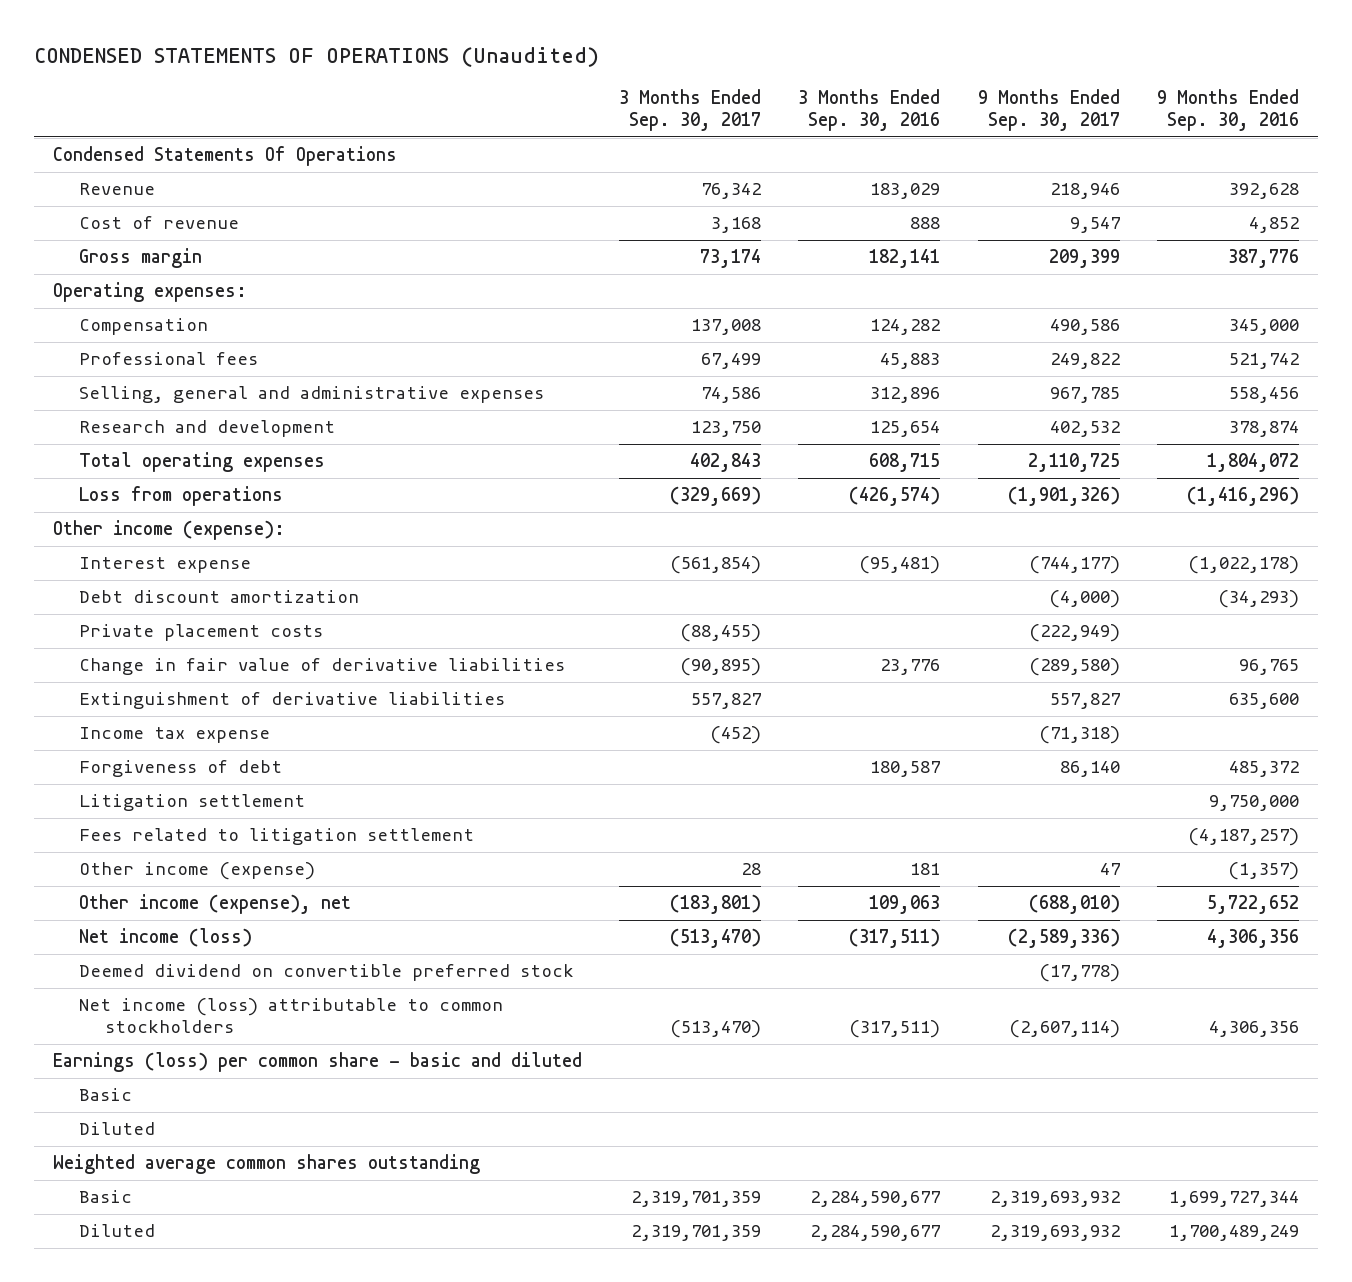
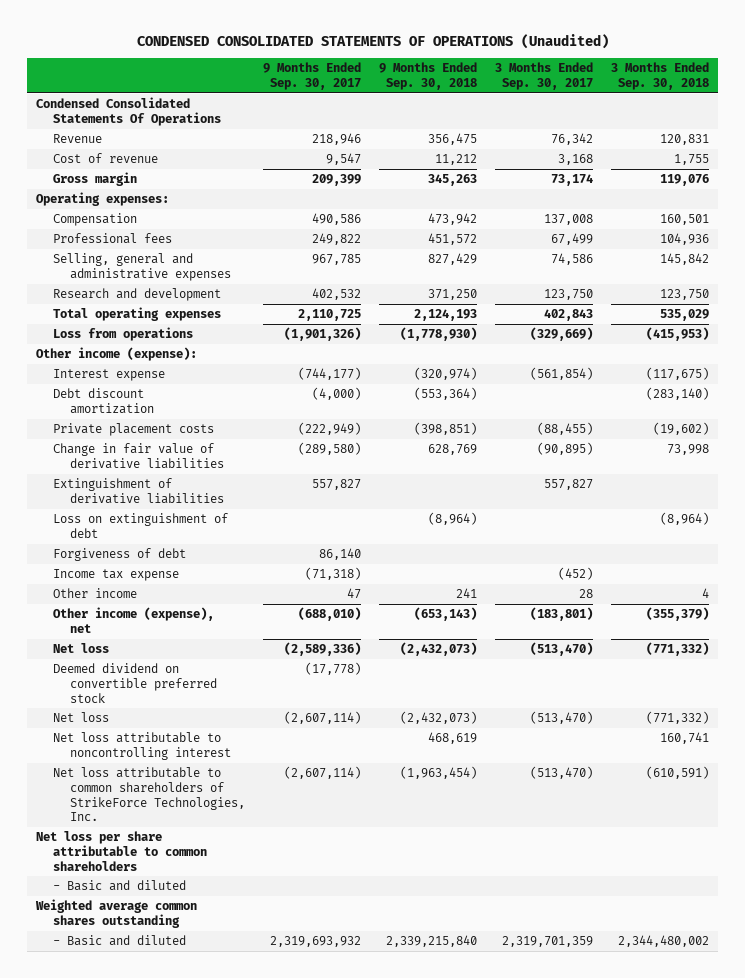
- CONDENSED STATEMENTS OF OPERATIONS (Unaudited)
+ CONDENSED CONSOLIDATED STATEMENTS OF OPERATIONS (Unaudited)
- | 3 Months Ended Sep. 30, 2017 | 3 Months Ended Sep. 30, 2016 | 9 Months Ended Sep. 30, 2017 | 9 Months Ended Sep. 30, 2016
+ | 9 Months Ended Sep. 30, 2017 | 9 Months Ended Sep. 30, 2018 | 3 Months Ended Sep. 30, 2017 | 3 Months Ended Sep. 30, 2018
- Condensed Statements Of Operations
+ Condensed Consolidated Statements Of Operations
+ Loss on extinguishment of debt | | (8,964) | | (8,964)
- Litigation settlement | | | | 9,750,000
- Fees related to litigation settlement | | | | (4,187,257)
- Other income (expense) | 28 | 181 | 47 | (1,357)
moved down: Income tax expense | (71,318) | | (452) |
+ Other income | 47 | 241 | 28 | 4
- Net income (loss) | (513,470) | (317,511) | (2,589,336) | 4,306,356
+ Net loss | (2,589,336) | (2,432,073) | (513,470) | (771,332)
- Net income (loss) attributable to common stockholders | (513,470) | (317,511) | (2,607,114) | 4,306,356
- Earnings (loss) per common share - basic and diluted
- Basic
- Diluted
+ Net loss | (2,607,114) | (2,432,073) | (513,470) | (771,332)
+ Net loss attributable to noncontrolling interest | | 468,619 | | 160,741
+ Net loss attributable to common shareholders of StrikeForce Technologies, Inc. | (2,607,114) | (1,963,454) | (513,470) | (610,591)
+ Net loss per share attributable to common shareholders
+ - Basic and diluted
- Basic | 2,319,701,359 | 2,284,590,677 | 2,319,693,932 | 1,699,727,344
- Diluted | 2,319,701,359 | 2,284,590,677 | 2,319,693,932 | 1,700,489,249
+ - Basic and diluted | 2,319,693,932 | 2,339,215,840 | 2,319,701,359 | 2,344,480,002

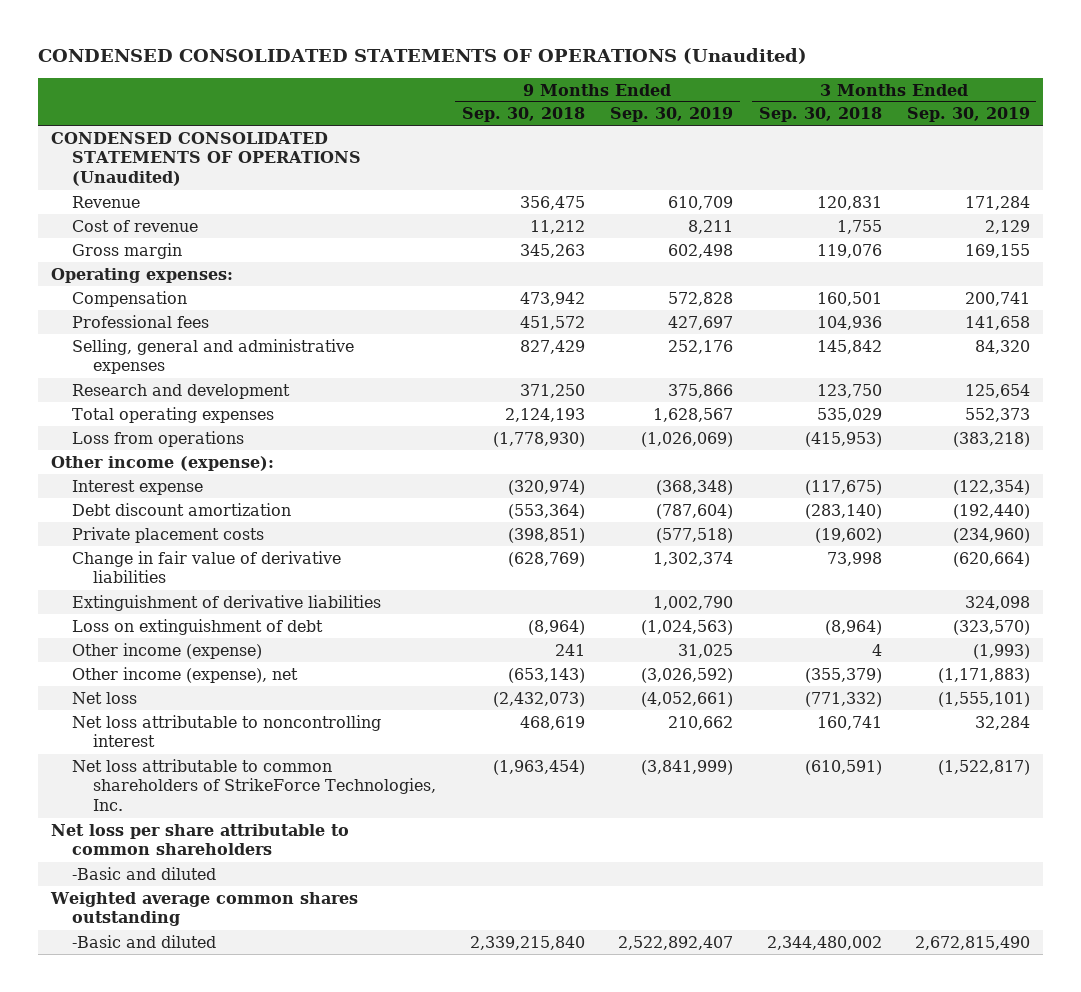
- | 9 Months Ended Sep. 30, 2017 | 9 Months Ended Sep. 30, 2018 | 3 Months Ended Sep. 30, 2017 | 3 Months Ended Sep. 30, 2018
+ | 9 Months Ended Sep. 30, 2018 | 9 Months Ended Sep. 30, 2019 | 3 Months Ended Sep. 30, 2018 | 3 Months Ended Sep. 30, 2019
- Condensed Consolidated Statements Of Operations
+ CONDENSED CONSOLIDATED STATEMENTS OF OPERATIONS (Unaudited)
- Change in fair value of derivative liabilities | (289,580) | 628,769 | (90,895) | 73,998
+ Change in fair value of derivative liabilities | (628,769) | 1,302,374 | 73,998 | (620,664)
- Forgiveness of debt | 86,140 | | |
- Income tax expense | (71,318) | | (452) |
- Other income | 47 | 241 | 28 | 4
+ Other income (expense) | 241 | 31,025 | 4 | (1,993)
- Deemed dividend on convertible preferred stock | (17,778) | | |
- Net loss | (2,607,114) | (2,432,073) | (513,470) | (771,332)
- - Basic and diluted
+ -Basic and diluted
- - Basic and diluted | 2,319,693,932 | 2,339,215,840 | 2,319,701,359 | 2,344,480,002
+ -Basic and diluted | 2,339,215,840 | 2,522,892,407 | 2,344,480,002 | 2,672,815,490

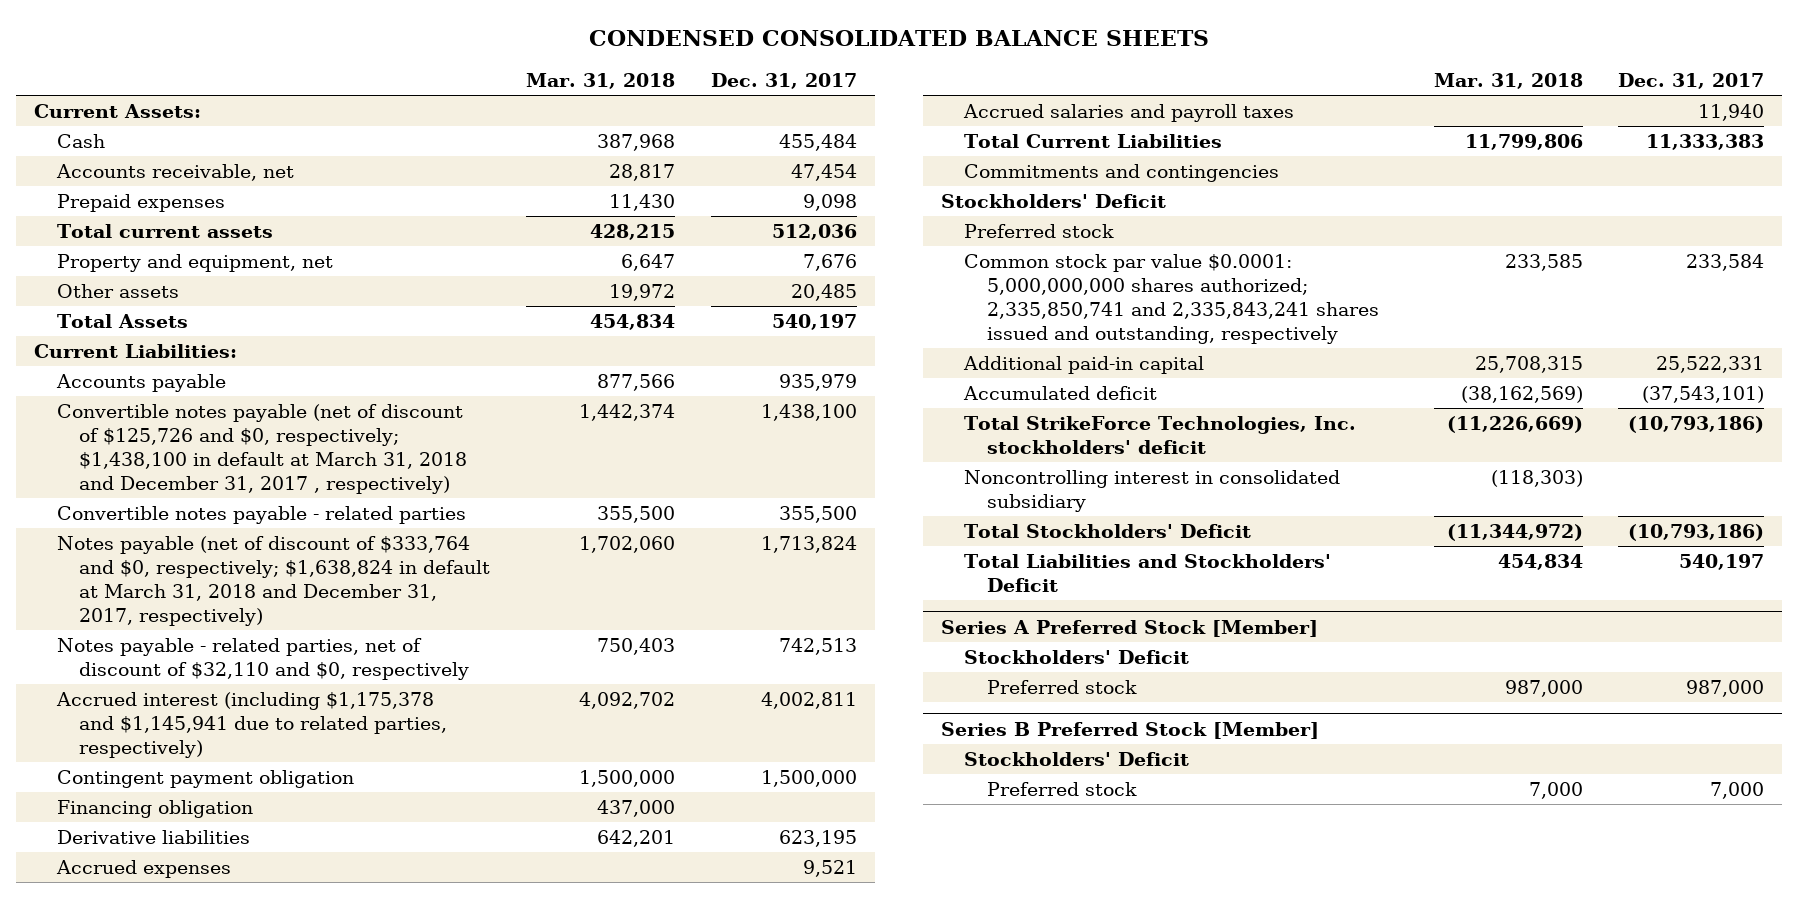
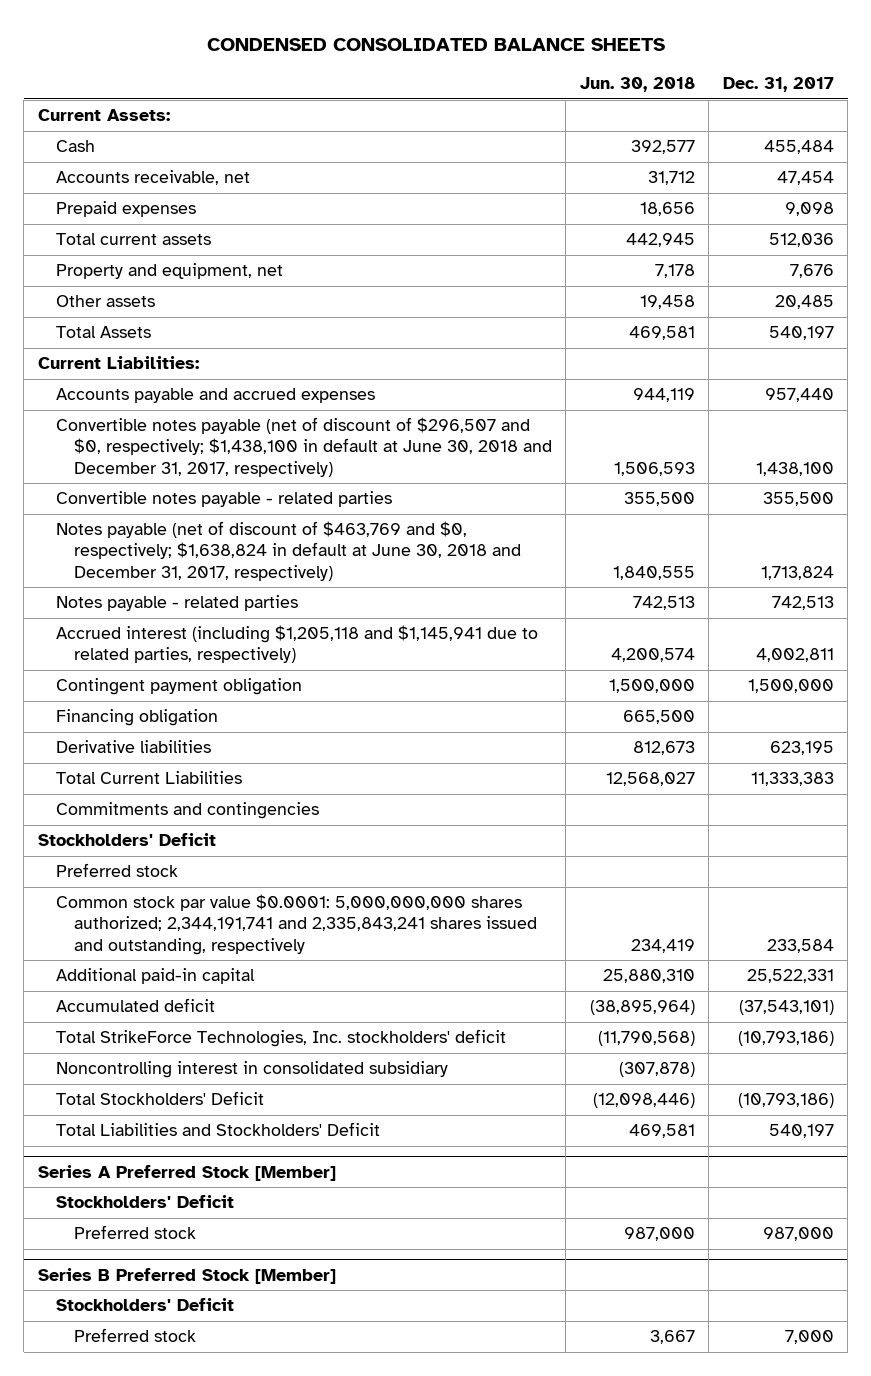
- | Mar. 31, 2018 | Dec. 31, 2017
+ | Jun. 30, 2018 | Dec. 31, 2017
- Accounts payable | 877,566 | 935,979
- Convertible notes payable (net of discount of $125,726 and $0, respectively; $1,438,100 in default at March 31, 2018 and December 31, 2017 , respectively) | 1,442,374 | 1,438,100
+ Accounts payable and accrued expenses | 944,119 | 957,440
+ Convertible notes payable (net of discount of $296,507 and $0, respectively; $1,438,100 in default at June 30, 2018 and December 31, 2017, respectively) | 1,506,593 | 1,438,100
- Notes payable (net of discount of $333,764 and $0, respectively; $1,638,824 in default at March 31, 2018 and December 31, 2017, respectively) | 1,702,060 | 1,713,824
- Notes payable - related parties, net of discount of $32,110 and $0, respectively | 750,403 | 742,513
- Accrued interest (including $1,175,378 and $1,145,941 due to related parties, respectively) | 4,092,702 | 4,002,811
+ Notes payable (net of discount of $463,769 and $0, respectively; $1,638,824 in default at June 30, 2018 and December 31, 2017, respectively) | 1,840,555 | 1,713,824
+ Notes payable - related parties | 742,513 | 742,513
+ Accrued interest (including $1,205,118 and $1,145,941 due to related parties, respectively) | 4,200,574 | 4,002,811
- Accrued expenses | | 9,521
- Accrued salaries and payroll taxes | | 11,940
- Common stock par value $0.0001: 5,000,000,000 shares authorized; 2,335,850,741 and 2,335,843,241 shares issued and outstanding, respectively | 233,585 | 233,584
+ Common stock par value $0.0001: 5,000,000,000 shares authorized; 2,344,191,741 and 2,335,843,241 shares issued and outstanding, respectively | 234,419 | 233,584

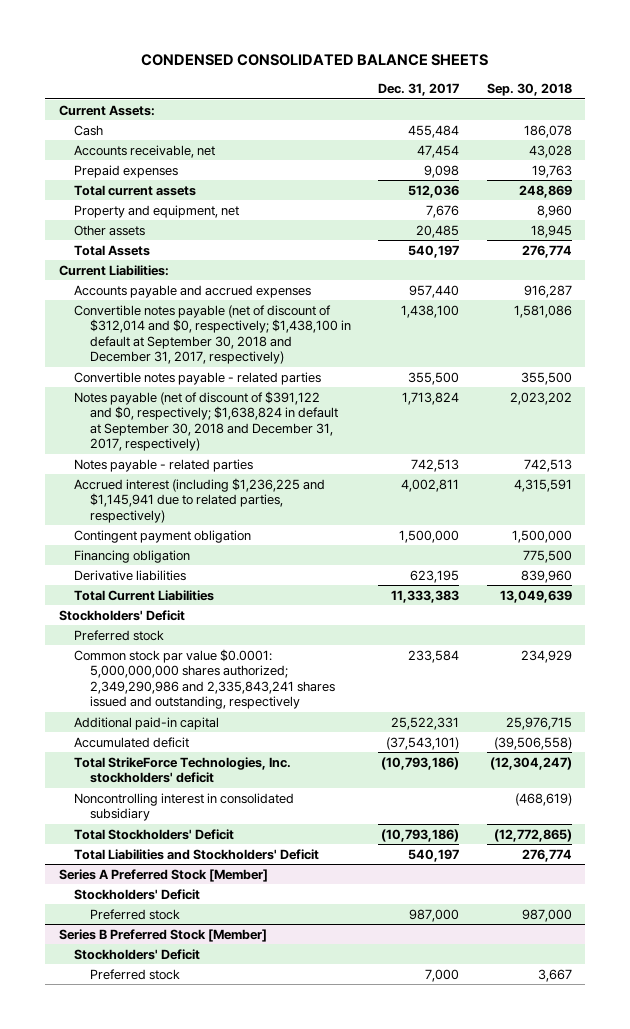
- | Jun. 30, 2018 | Dec. 31, 2017
+ | Dec. 31, 2017 | Sep. 30, 2018
- Convertible notes payable (net of discount of $296,507 and $0, respectively; $1,438,100 in default at June 30, 2018 and December 31, 2017, respectively) | 1,506,593 | 1,438,100
+ Convertible notes payable (net of discount of $312,014 and $0, respectively; $1,438,100 in default at September 30, 2018 and December 31, 2017, respectively) | 1,438,100 | 1,581,086
- Notes payable (net of discount of $463,769 and $0, respectively; $1,638,824 in default at June 30, 2018 and December 31, 2017, respectively) | 1,840,555 | 1,713,824
+ Notes payable (net of discount of $391,122 and $0, respectively; $1,638,824 in default at September 30, 2018 and December 31, 2017, respectively) | 1,713,824 | 2,023,202
- Accrued interest (including $1,205,118 and $1,145,941 due to related parties, respectively) | 4,200,574 | 4,002,811
+ Accrued interest (including $1,236,225 and $1,145,941 due to related parties, respectively) | 4,002,811 | 4,315,591
- Commitments and contingencies
- Common stock par value $0.0001: 5,000,000,000 shares authorized; 2,344,191,741 and 2,335,843,241 shares issued and outstanding, respectively | 234,419 | 233,584
+ Common stock par value $0.0001: 5,000,000,000 shares authorized; 2,349,290,986 and 2,335,843,241 shares issued and outstanding, respectively | 233,584 | 234,929

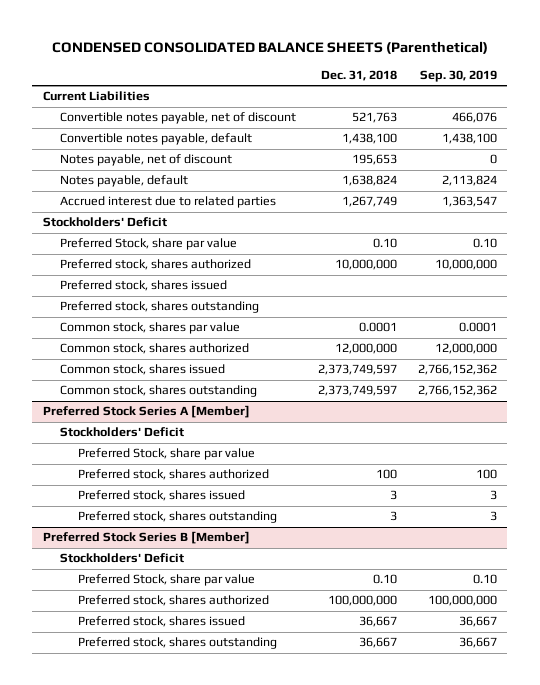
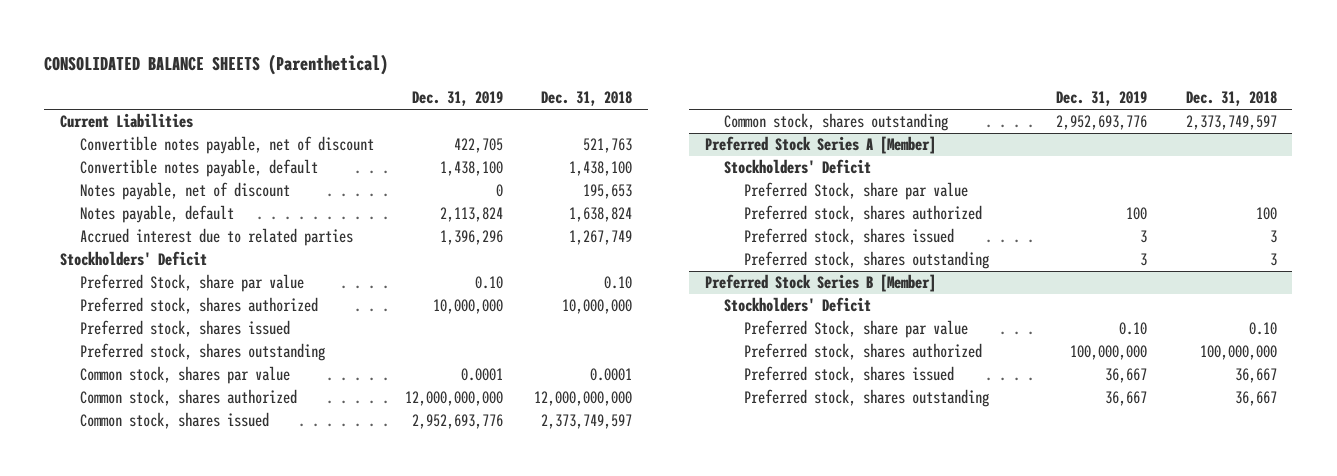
- CONDENSED CONSOLIDATED BALANCE SHEETS (Parenthetical)
+ CONSOLIDATED BALANCE SHEETS (Parenthetical)
- | Dec. 31, 2018 | Sep. 30, 2019
+ | Dec. 31, 2019 | Dec. 31, 2018
- Common stock, shares authorized | 12,000,000 | 12,000,000
+ Common stock, shares authorized | 12,000,000,000 | 12,000,000,000

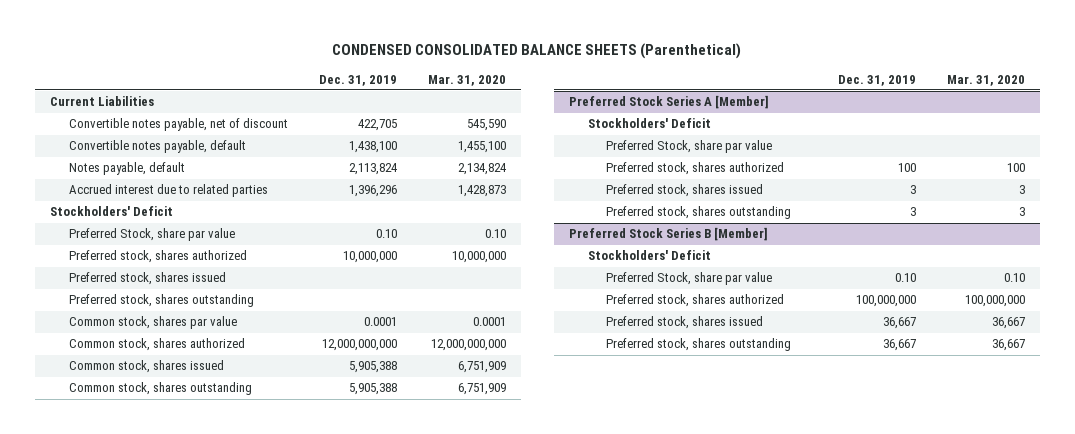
- CONSOLIDATED BALANCE SHEETS (Parenthetical)
+ CONDENSED CONSOLIDATED BALANCE SHEETS (Parenthetical)
- | Dec. 31, 2019 | Dec. 31, 2018
+ | Dec. 31, 2019 | Mar. 31, 2020
- Notes payable, net of discount | 0 | 195,653
- Common stock, shares issued | 2,952,693,776 | 2,373,749,597
- Common stock, shares outstanding | 2,952,693,776 | 2,373,749,597
+ Common stock, shares issued | 5,905,388 | 6,751,909
+ Common stock, shares outstanding | 5,905,388 | 6,751,909

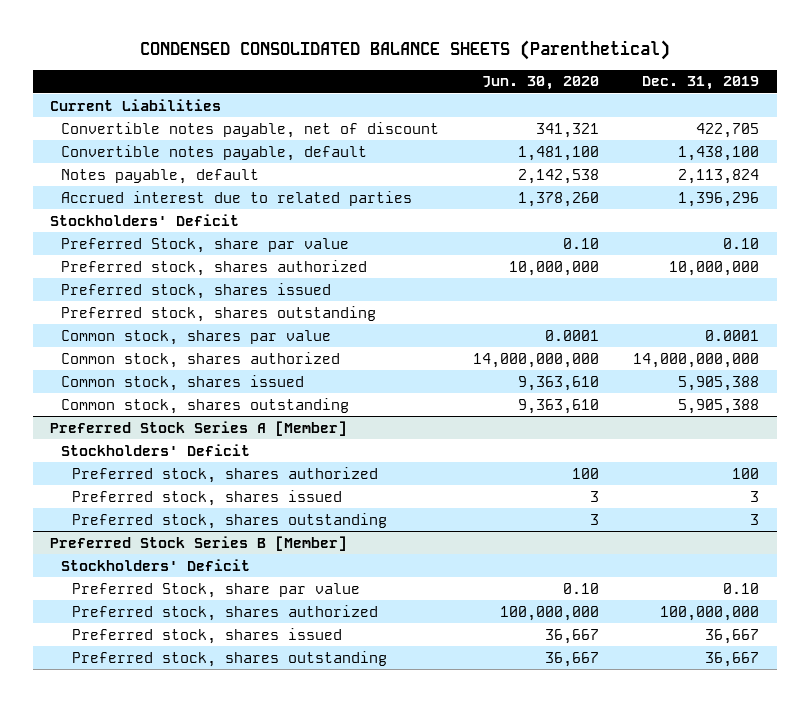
- | Dec. 31, 2019 | Mar. 31, 2020
+ | Jun. 30, 2020 | Dec. 31, 2019
- Common stock, shares authorized | 12,000,000,000 | 12,000,000,000
+ Common stock, shares authorized | 14,000,000,000 | 14,000,000,000
@ Preferred Stock Series A [Member]
- Preferred Stock, share par value

